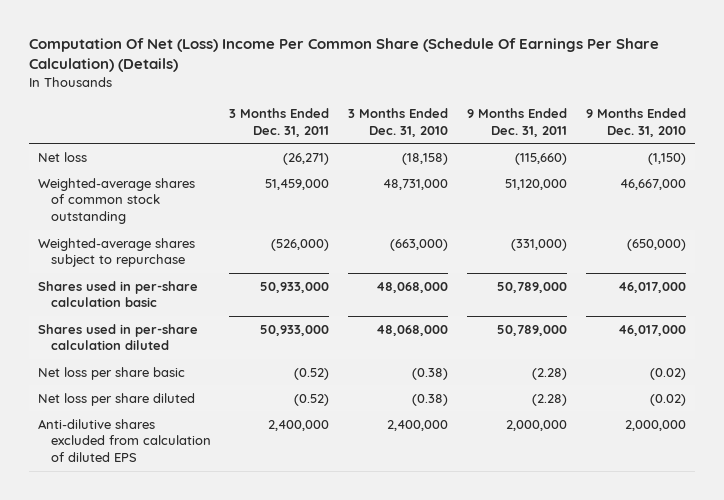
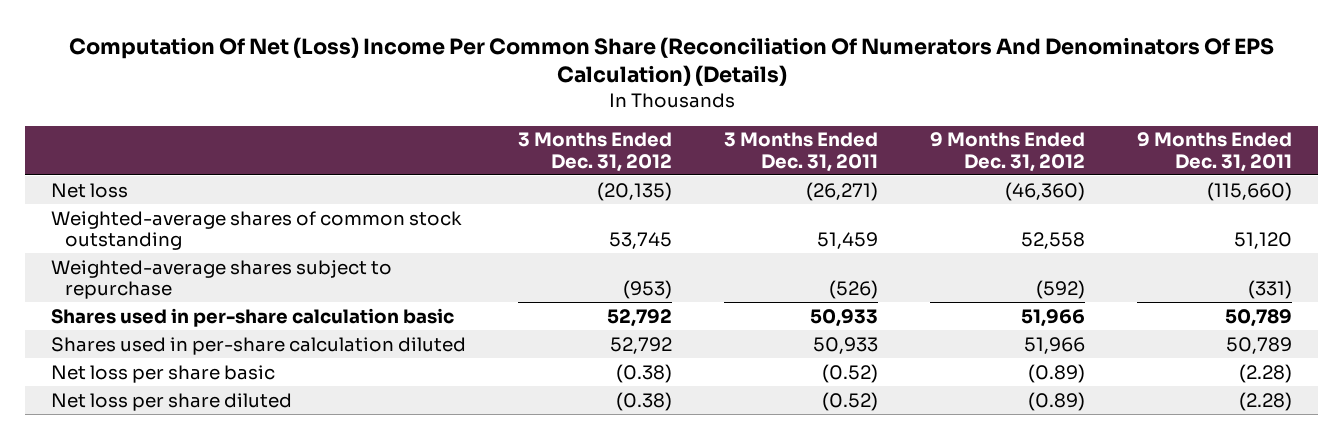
- Computation Of Net (Loss) Income Per Common Share (Schedule Of Earnings Per Share Calculation) (Details)
+ Computation Of Net (Loss) Income Per Common Share (Reconciliation Of Numerators And Denominators Of EPS Calculation) (Details)
- | 3 Months Ended Dec. 31, 2011 | 3 Months Ended Dec. 31, 2010 | 9 Months Ended Dec. 31, 2011 | 9 Months Ended Dec. 31, 2010
+ | 3 Months Ended Dec. 31, 2012 | 3 Months Ended Dec. 31, 2011 | 9 Months Ended Dec. 31, 2012 | 9 Months Ended Dec. 31, 2011
- Weighted-average shares of common stock outstanding | 51,459,000 | 48,731,000 | 51,120,000 | 46,667,000
- Weighted-average shares subject to repurchase | (526,000) | (663,000) | (331,000) | (650,000)
- Shares used in per-share calculation basic | 50,933,000 | 48,068,000 | 50,789,000 | 46,017,000
- Shares used in per-share calculation diluted | 50,933,000 | 48,068,000 | 50,789,000 | 46,017,000
+ Weighted-average shares of common stock outstanding | 53,745 | 51,459 | 52,558 | 51,120
+ Weighted-average shares subject to repurchase | (953) | (526) | (592) | (331)
+ Shares used in per-share calculation basic | 52,792 | 50,933 | 51,966 | 50,789
+ Shares used in per-share calculation diluted | 52,792 | 50,933 | 51,966 | 50,789
- Anti-dilutive shares excluded from calculation of diluted EPS | 2,400,000 | 2,400,000 | 2,000,000 | 2,000,000

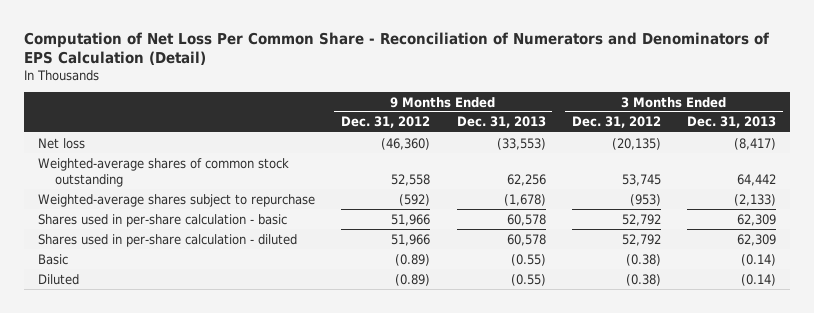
- Computation Of Net (Loss) Income Per Common Share (Reconciliation Of Numerators And Denominators Of EPS Calculation) (Details)
+ Computation of Net Loss Per Common Share - Reconciliation of Numerators and Denominators of EPS Calculation (Detail)
- | 3 Months Ended Dec. 31, 2012 | 3 Months Ended Dec. 31, 2011 | 9 Months Ended Dec. 31, 2012 | 9 Months Ended Dec. 31, 2011
+ | 9 Months Ended Dec. 31, 2012 | 9 Months Ended Dec. 31, 2013 | 3 Months Ended Dec. 31, 2012 | 3 Months Ended Dec. 31, 2013
- Shares used in per-share calculation basic | 52,792 | 50,933 | 51,966 | 50,789
- Shares used in per-share calculation diluted | 52,792 | 50,933 | 51,966 | 50,789
- Net loss per share basic | (0.38) | (0.52) | (0.89) | (2.28)
- Net loss per share diluted | (0.38) | (0.52) | (0.89) | (2.28)
+ Shares used in per-share calculation - basic | 51,966 | 60,578 | 52,792 | 62,309
+ Shares used in per-share calculation - diluted | 51,966 | 60,578 | 52,792 | 62,309
+ Basic | (0.89) | (0.55) | (0.38) | (0.14)
+ Diluted | (0.89) | (0.55) | (0.38) | (0.14)

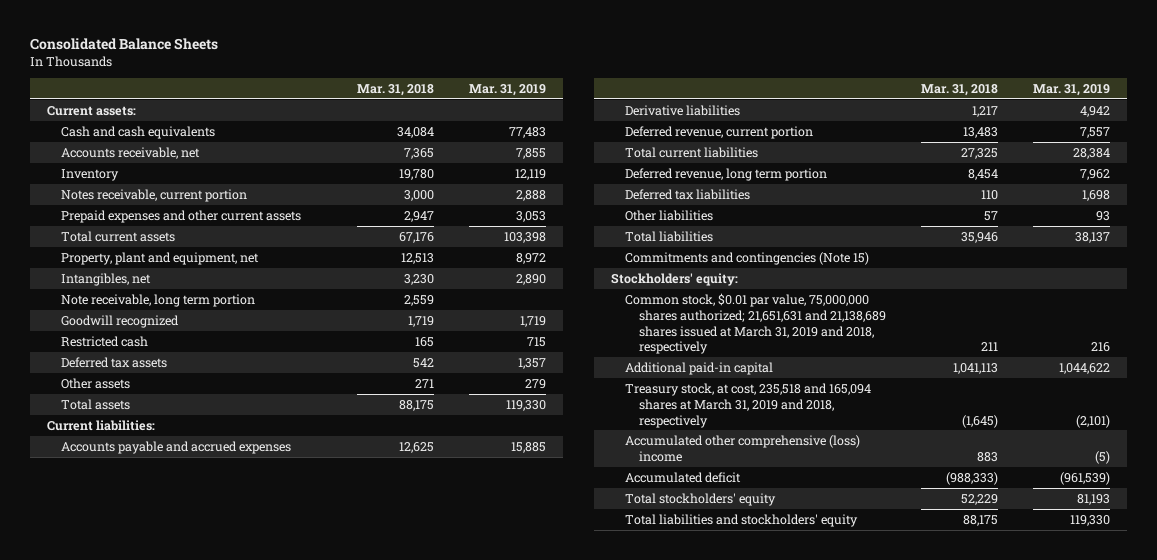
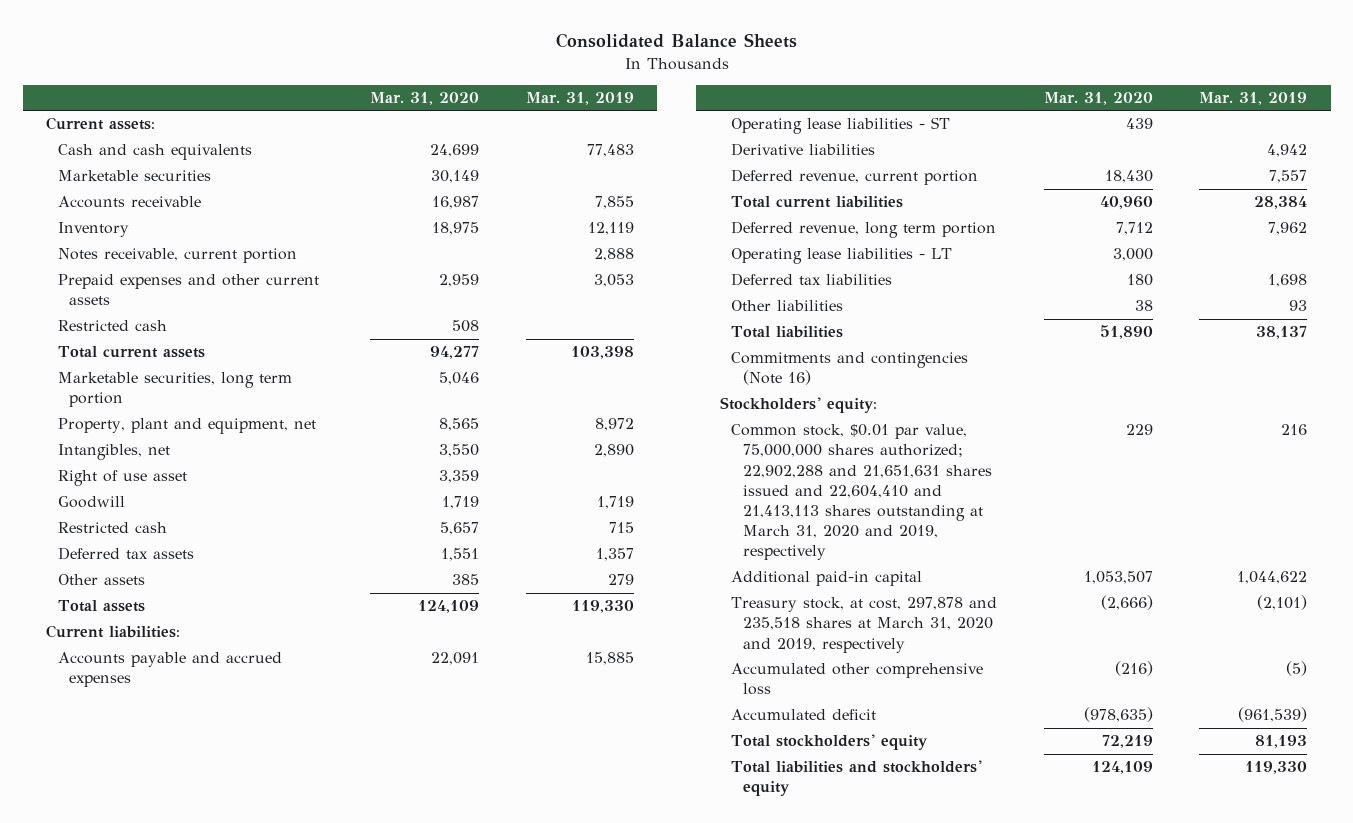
- | Mar. 31, 2018 | Mar. 31, 2019
+ | Mar. 31, 2020 | Mar. 31, 2019
- Accounts receivable, net | 7,365 | 7,855
+ Marketable securities | 30,149 |
+ Accounts receivable | 16,987 | 7,855
+ Restricted cash | 508 |
+ Marketable securities, long term portion | 5,046 |
- Note receivable, long term portion | 2,559 |
- Goodwill recognized | 1,719 | 1,719
+ Right of use asset | 3,359 |
+ Goodwill | 1,719 | 1,719
+ Operating lease liabilities - ST | 439 |
+ Operating lease liabilities - LT | 3,000 |
- Commitments and contingencies (Note 15)
+ Commitments and contingencies (Note 16)
- Common stock, $0.01 par value, 75,000,000 shares authorized; 21,651,631 and 21,138,689 shares issued at March 31, 2019 and 2018, respectively | 211 | 216
+ Common stock, $0.01 par value, 75,000,000 shares authorized; 22,902,288 and 21,651,631 shares issued and 22,604,410 and 21,413,113 shares outstanding at March 31, 2020 and 2019, respectively | 229 | 216
- Treasury stock, at cost, 235,518 and 165,094 shares at March 31, 2019 and 2018, respectively | (1,645) | (2,101)
- Accumulated other comprehensive (loss) income | 883 | (5)
+ Treasury stock, at cost, 297,878 and 235,518 shares at March 31, 2020 and 2019, respectively | (2,666) | (2,101)
+ Accumulated other comprehensive loss | (216) | (5)

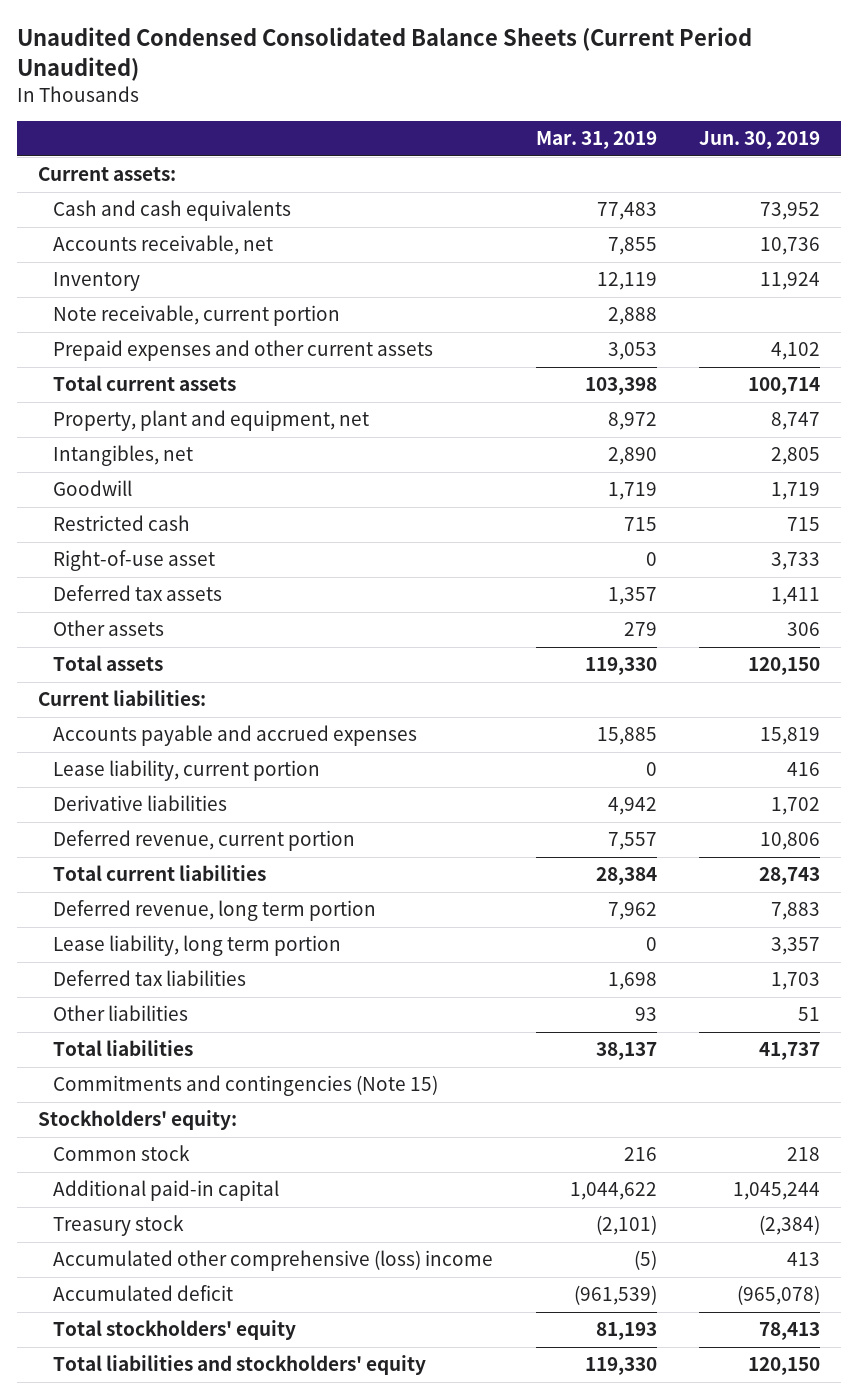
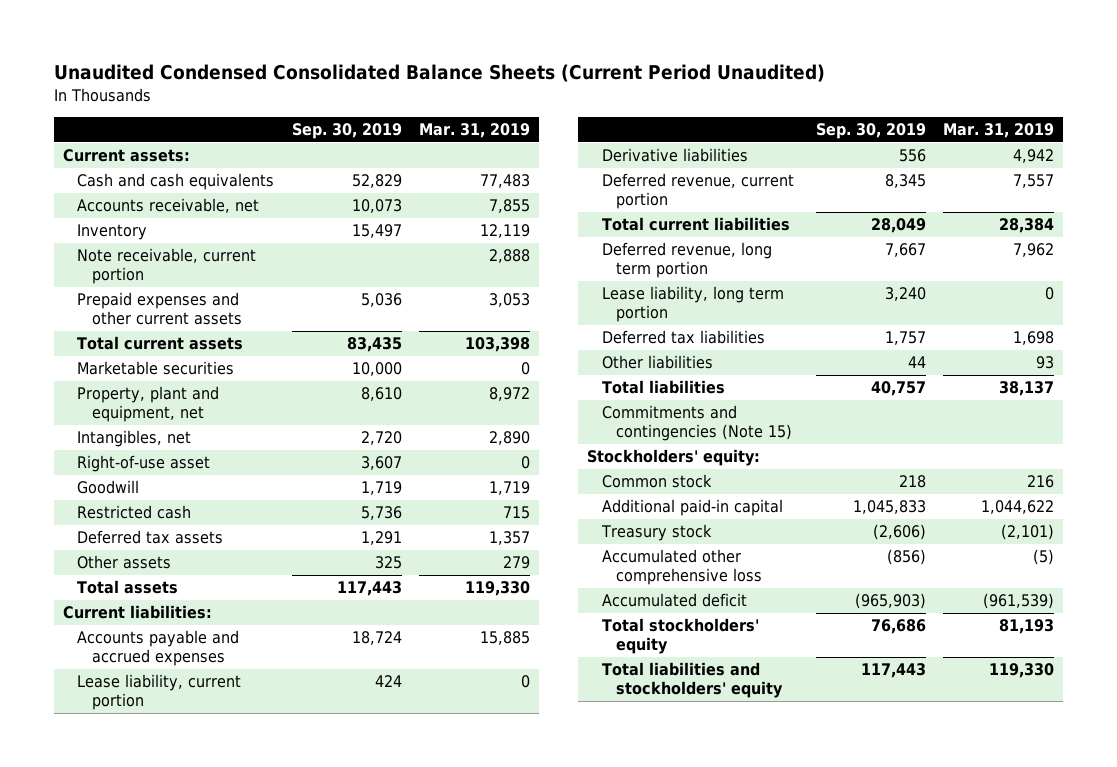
- | Mar. 31, 2019 | Jun. 30, 2019
+ | Sep. 30, 2019 | Mar. 31, 2019
+ Marketable securities | 10,000 | 0
moved up: Right-of-use asset | 3,607 | 0
- Accumulated other comprehensive (loss) income | (5) | 413
+ Accumulated other comprehensive loss | (856) | (5)

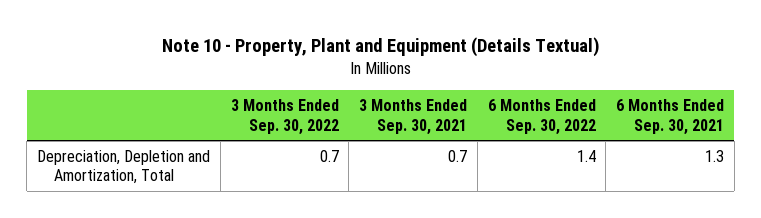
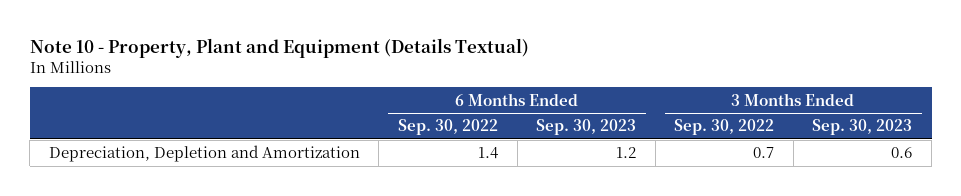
- | 3 Months Ended Sep. 30, 2022 | 3 Months Ended Sep. 30, 2021 | 6 Months Ended Sep. 30, 2022 | 6 Months Ended Sep. 30, 2021
+ | 6 Months Ended Sep. 30, 2022 | 6 Months Ended Sep. 30, 2023 | 3 Months Ended Sep. 30, 2022 | 3 Months Ended Sep. 30, 2023
- Depreciation, Depletion and Amortization, Total | 0.7 | 0.7 | 1.4 | 1.3
+ Depreciation, Depletion and Amortization | 1.4 | 1.2 | 0.7 | 0.6

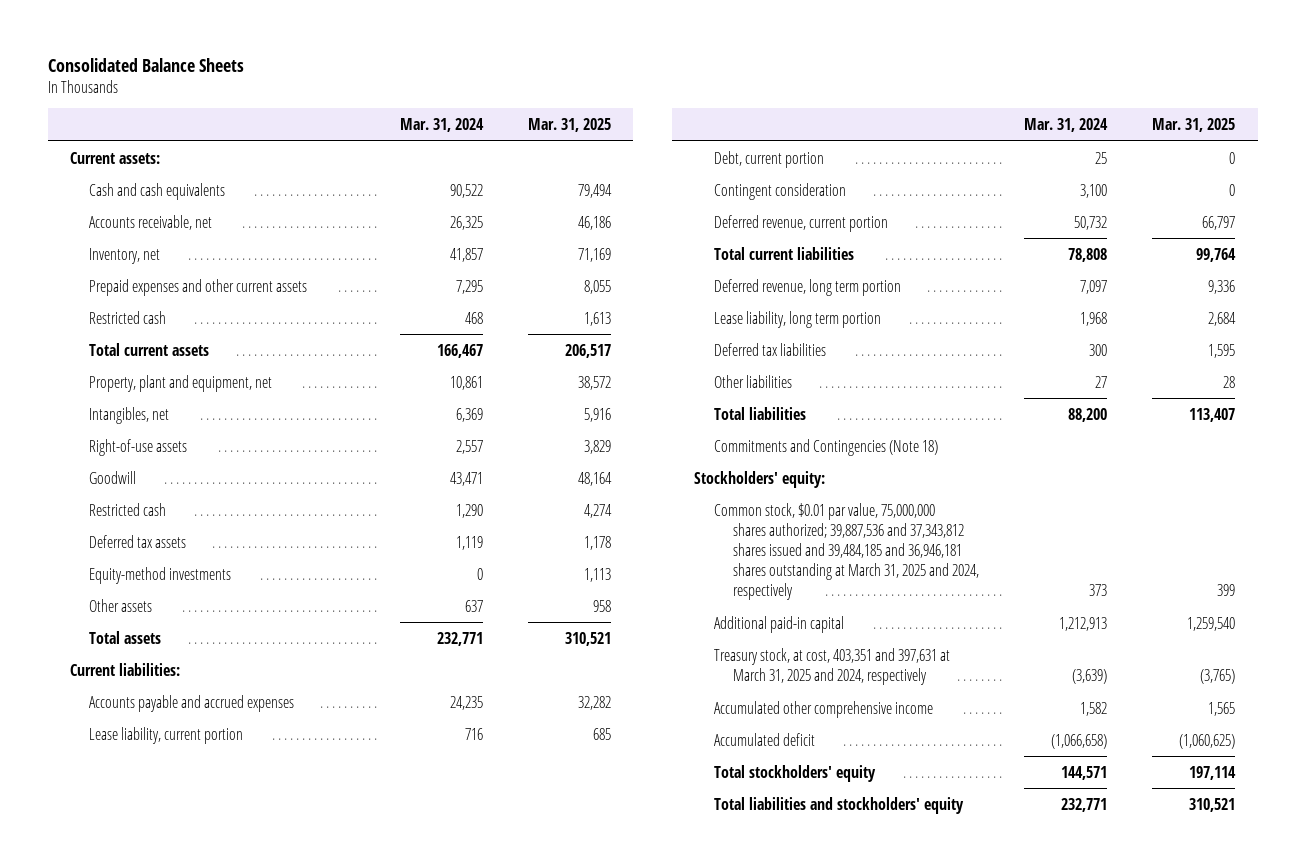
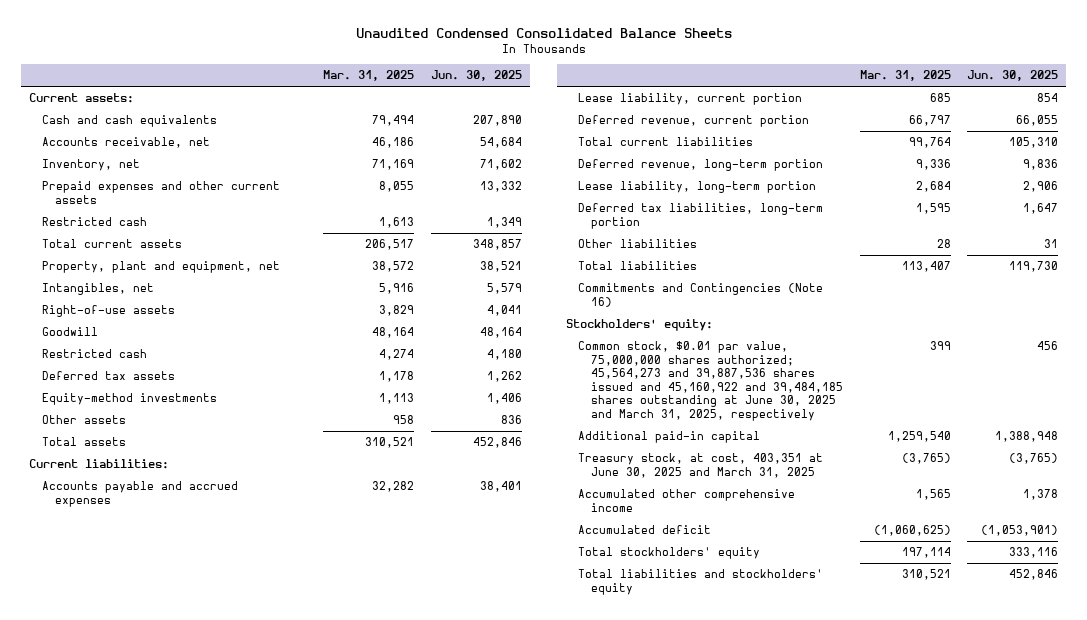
- Consolidated Balance Sheets
+ Unaudited Condensed Consolidated Balance Sheets
- | Mar. 31, 2024 | Mar. 31, 2025
+ | Mar. 31, 2025 | Jun. 30, 2025
- Debt, current portion | 25 | 0
- Contingent consideration | 3,100 | 0
- Deferred revenue, long term portion | 7,097 | 9,336
- Lease liability, long term portion | 1,968 | 2,684
- Deferred tax liabilities | 300 | 1,595
+ Deferred revenue, long-term portion | 9,336 | 9,836
+ Lease liability, long-term portion | 2,684 | 2,906
+ Deferred tax liabilities, long-term portion | 1,595 | 1,647
- Commitments and Contingencies (Note 18)
+ Commitments and Contingencies (Note 16)
- Common stock, $0.01 par value, 75,000,000 shares authorized; 39,887,536 and 37,343,812 shares issued and 39,484,185 and 36,946,181 shares outstanding at March 31, 2025 and 2024, respectively | 373 | 399
+ Common stock, $0.01 par value, 75,000,000 shares authorized; 45,564,273 and 39,887,536 shares issued and 45,160,922 and 39,484,185 shares outstanding at June 30, 2025 and March 31, 2025, respectively | 399 | 456
- Treasury stock, at cost, 403,351 and 397,631 at March 31, 2025 and 2024, respectively | (3,639) | (3,765)
+ Treasury stock, at cost, 403,351 at June 30, 2025 and March 31, 2025 | (3,765) | (3,765)

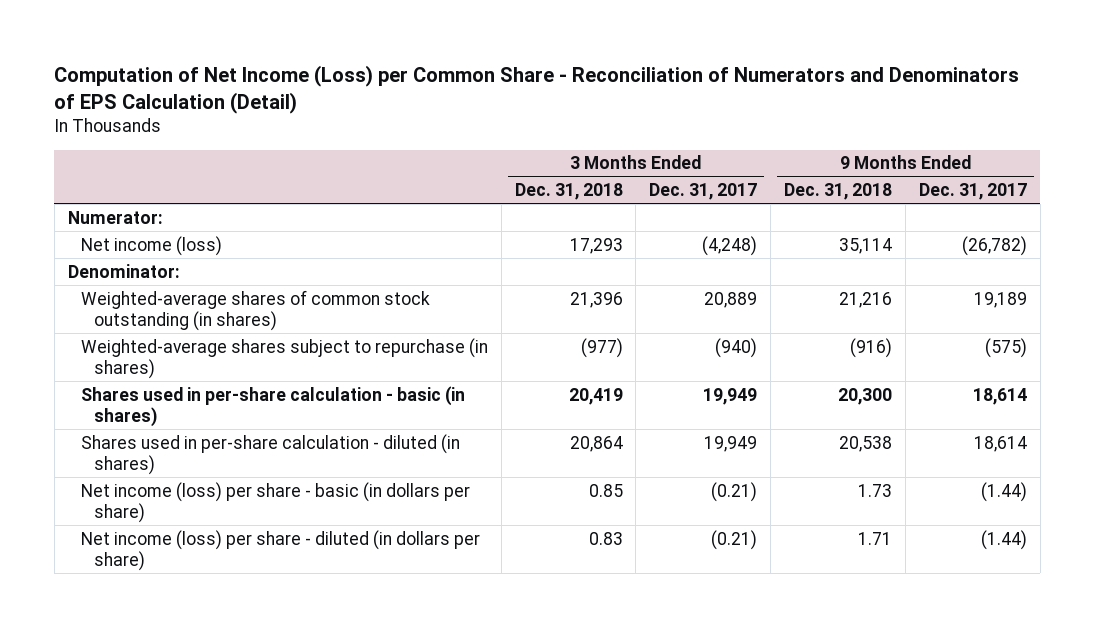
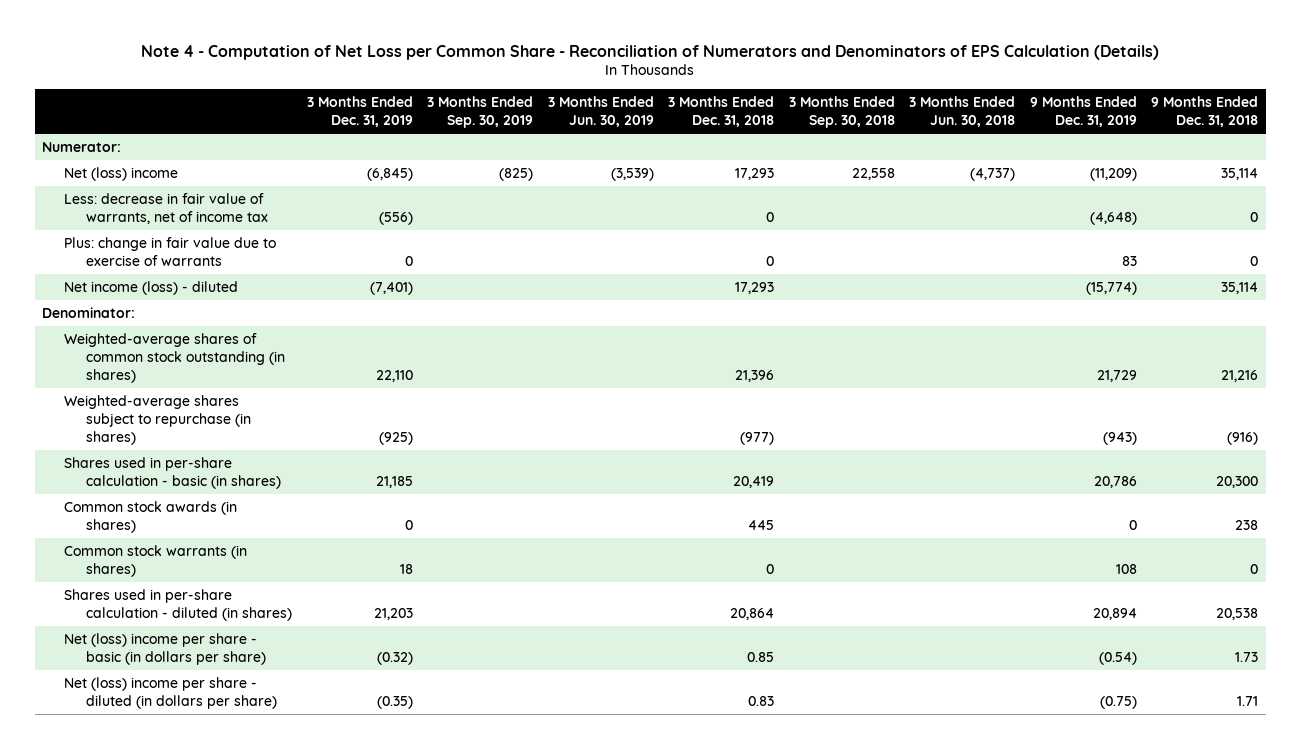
- Computation of Net Income (Loss) per Common Share - Reconciliation of Numerators and Denominators of EPS Calculation (Detail)
+ Note 4 - Computation of Net Loss per Common Share - Reconciliation of Numerators and Denominators of EPS Calculation (Details)
- | 3 Months Ended Dec. 31, 2018 | 3 Months Ended Dec. 31, 2017 | 9 Months Ended Dec. 31, 2018 | 9 Months Ended Dec. 31, 2017
+ | 3 Months Ended Dec. 31, 2019 | 3 Months Ended Sep. 30, 2019 | 3 Months Ended Jun. 30, 2019 | 3 Months Ended Dec. 31, 2018 | 3 Months Ended Sep. 30, 2018 | 3 Months Ended Jun. 30, 2018 | 9 Months Ended Dec. 31, 2019 | 9 Months Ended Dec. 31, 2018
- Net income (loss) | 17,293 | (4,248) | 35,114 | (26,782)
+ Net (loss) income | (6,845) | (825) | (3,539) | 17,293 | 22,558 | (4,737) | (11,209) | 35,114
+ Less: decrease in fair value of warrants, net of income tax | (556) | | | 0 | | | (4,648) | 0
+ Plus: change in fair value due to exercise of warrants | 0 | | | 0 | | | 83 | 0
+ Net income (loss) - diluted | (7,401) | | | 17,293 | | | (15,774) | 35,114
+ Common stock awards (in shares) | 0 | | | 445 | | | 0 | 238
+ Common stock warrants (in shares) | 18 | | | 0 | | | 108 | 0
- Net income (loss) per share - basic (in dollars per share) | 0.85 | (0.21) | 1.73 | (1.44)
- Net income (loss) per share - diluted (in dollars per share) | 0.83 | (0.21) | 1.71 | (1.44)
+ Net (loss) income per share - basic (in dollars per share) | (0.32) | | | 0.85 | | | (0.54) | 1.73
+ Net (loss) income per share - diluted (in dollars per share) | (0.35) | | | 0.83 | | | (0.75) | 1.71

